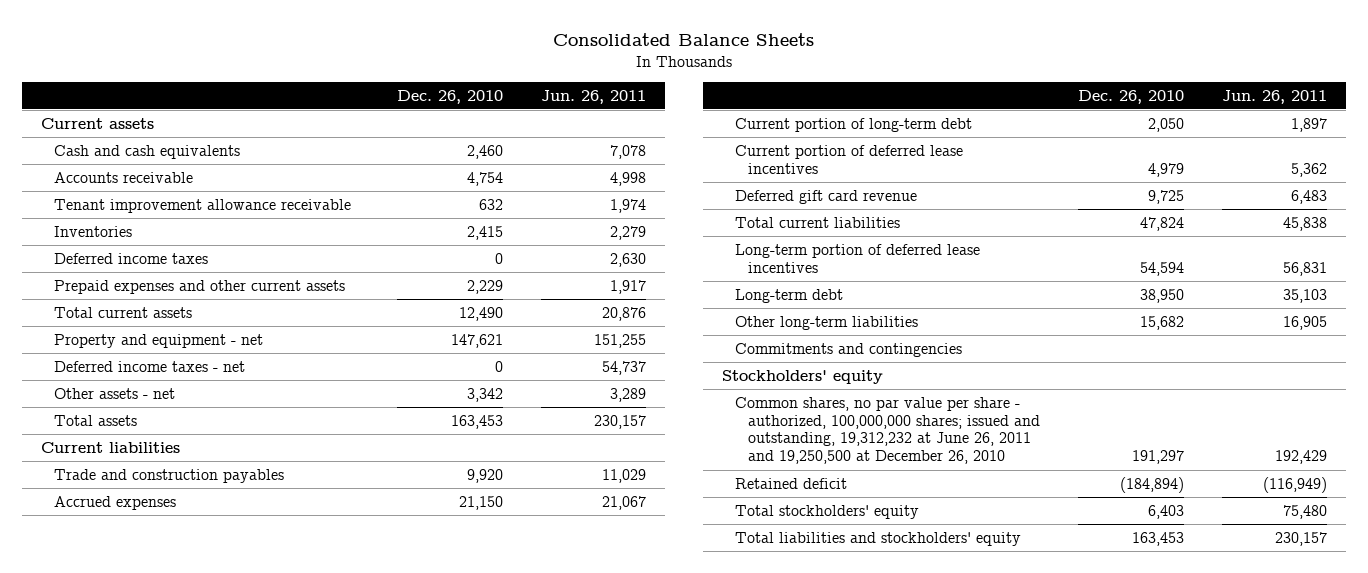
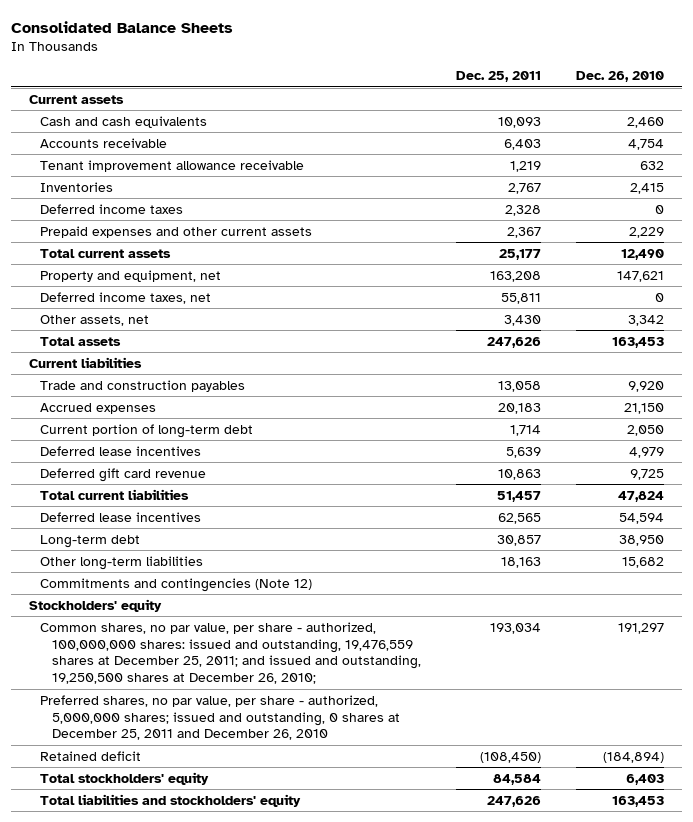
- | Dec. 26, 2010 | Jun. 26, 2011
+ | Dec. 25, 2011 | Dec. 26, 2010
- Property and equipment - net | 147,621 | 151,255
- Deferred income taxes - net | 0 | 54,737
- Other assets - net | 3,342 | 3,289
+ Property and equipment, net | 163,208 | 147,621
+ Deferred income taxes, net | 55,811 | 0
+ Other assets, net | 3,430 | 3,342
- Current portion of deferred lease incentives | 4,979 | 5,362
+ Deferred lease incentives | 5,639 | 4,979
- Long-term portion of deferred lease incentives | 54,594 | 56,831
+ Deferred lease incentives | 62,565 | 54,594
- Commitments and contingencies
+ Commitments and contingencies (Note 12)
- Common shares, no par value per share - authorized, 100,000,000 shares; issued and outstanding, 19,312,232 at June 26, 2011 and 19,250,500 at December 26, 2010 | 191,297 | 192,429
+ Common shares, no par value, per share - authorized, 100,000,000 shares: issued and outstanding, 19,476,559 shares at December 25, 2011; and issued and outstanding, 19,250,500 shares at December 26, 2010; | 193,034 | 191,297
+ Preferred shares, no par value, per share - authorized, 5,000,000 shares; issued and outstanding, 0 shares at December 25, 2011 and December 26, 2010

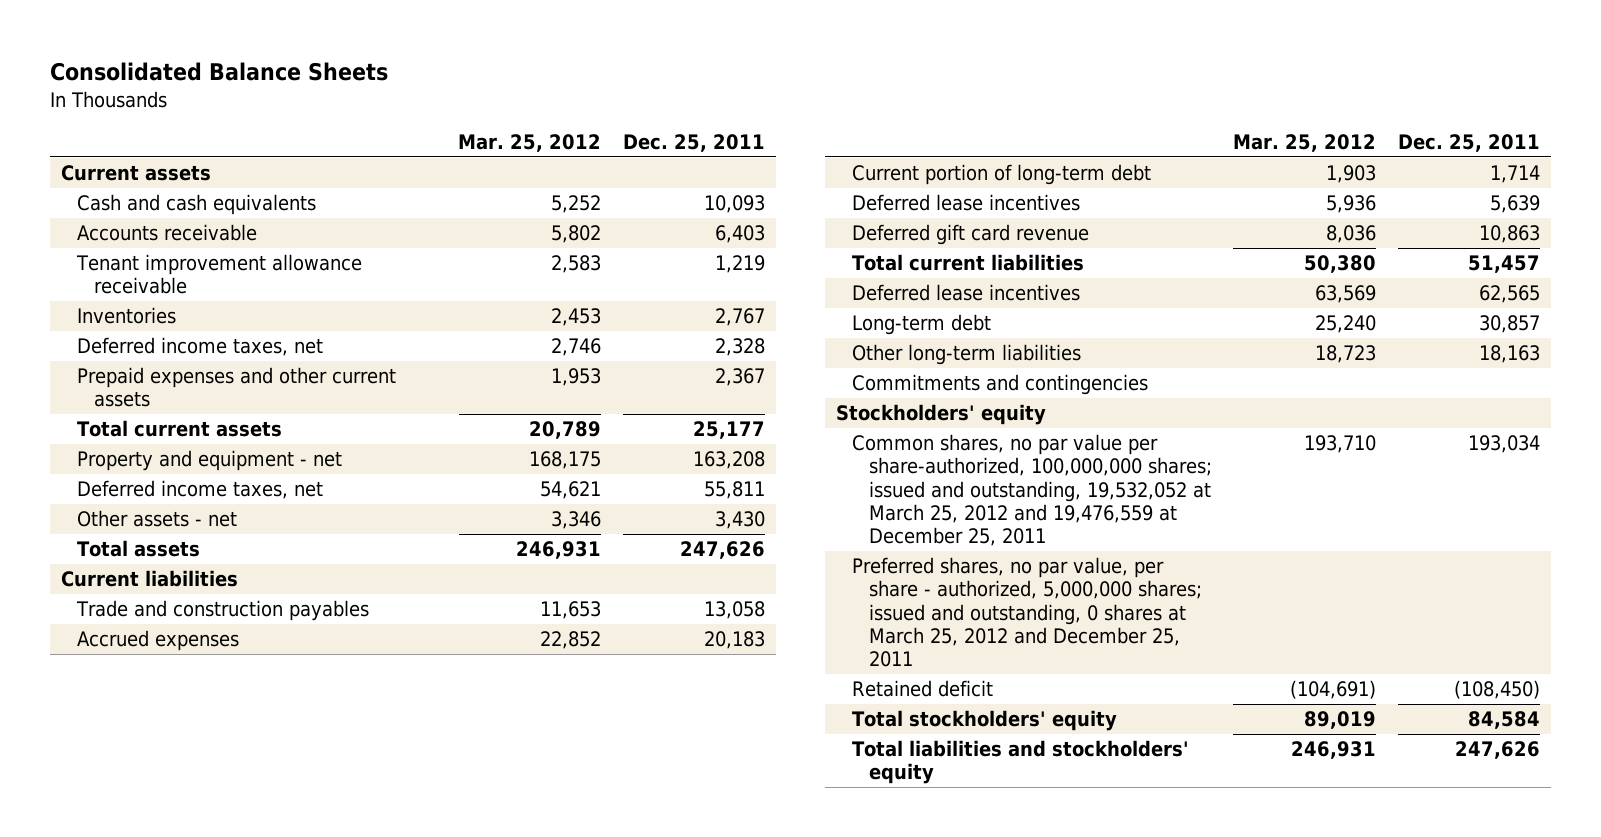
- | Dec. 25, 2011 | Dec. 26, 2010
+ | Mar. 25, 2012 | Dec. 25, 2011
- Deferred income taxes | 2,328 | 0
+ Deferred income taxes, net | 2,746 | 2,328
- Property and equipment, net | 163,208 | 147,621
+ Property and equipment - net | 168,175 | 163,208
- Other assets, net | 3,430 | 3,342
+ Other assets - net | 3,346 | 3,430
- Commitments and contingencies (Note 12)
+ Commitments and contingencies
- Common shares, no par value, per share - authorized, 100,000,000 shares: issued and outstanding, 19,476,559 shares at December 25, 2011; and issued and outstanding, 19,250,500 shares at December 26, 2010; | 193,034 | 191,297
- Preferred shares, no par value, per share - authorized, 5,000,000 shares; issued and outstanding, 0 shares at December 25, 2011 and December 26, 2010
+ Common shares, no par value per share-authorized, 100,000,000 shares; issued and outstanding, 19,532,052 at March 25, 2012 and 19,476,559 at December 25, 2011 | 193,710 | 193,034
+ Preferred shares, no par value, per share - authorized, 5,000,000 shares; issued and outstanding, 0 shares at March 25, 2012 and December 25, 2011

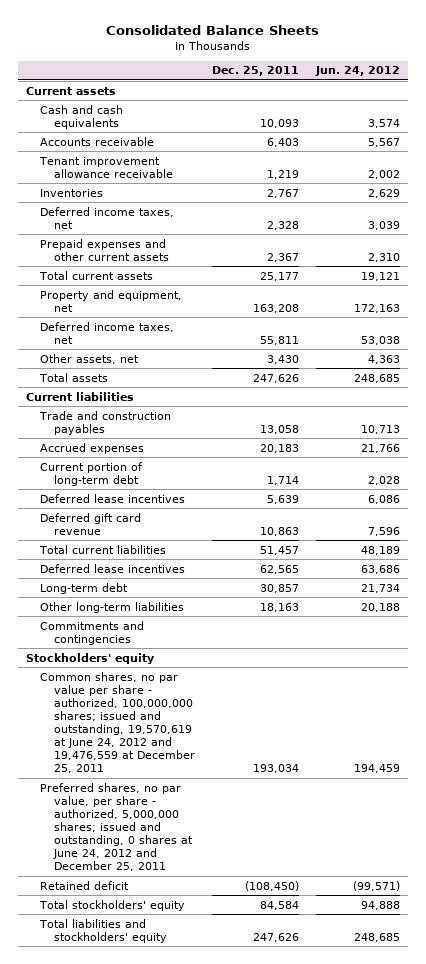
- | Mar. 25, 2012 | Dec. 25, 2011
+ | Dec. 25, 2011 | Jun. 24, 2012
- Property and equipment - net | 168,175 | 163,208
+ Property and equipment, net | 163,208 | 172,163
- Other assets - net | 3,346 | 3,430
+ Other assets, net | 3,430 | 4,363
- Common shares, no par value per share-authorized, 100,000,000 shares; issued and outstanding, 19,532,052 at March 25, 2012 and 19,476,559 at December 25, 2011 | 193,710 | 193,034
- Preferred shares, no par value, per share - authorized, 5,000,000 shares; issued and outstanding, 0 shares at March 25, 2012 and December 25, 2011
+ Common shares, no par value per share - authorized, 100,000,000 shares; issued and outstanding, 19,570,619 at June 24, 2012 and 19,476,559 at December 25, 2011 | 193,034 | 194,459
+ Preferred shares, no par value, per share - authorized, 5,000,000 shares; issued and outstanding, 0 shares at June 24, 2012 and December 25, 2011

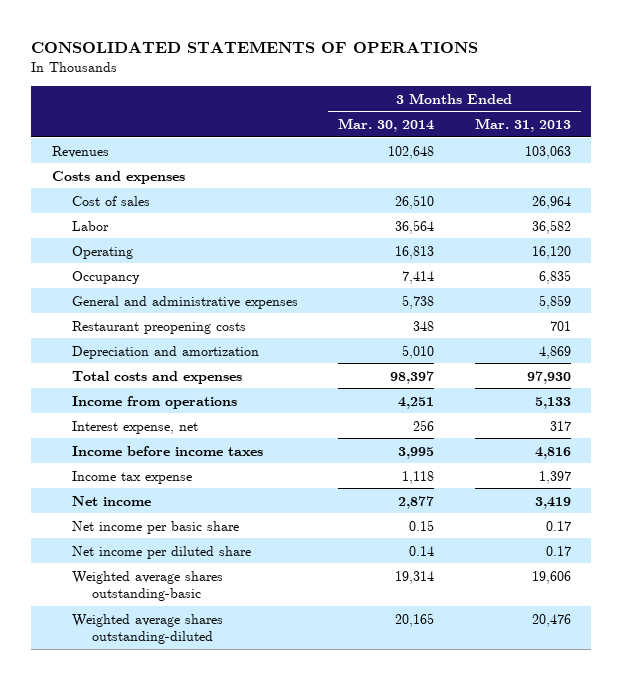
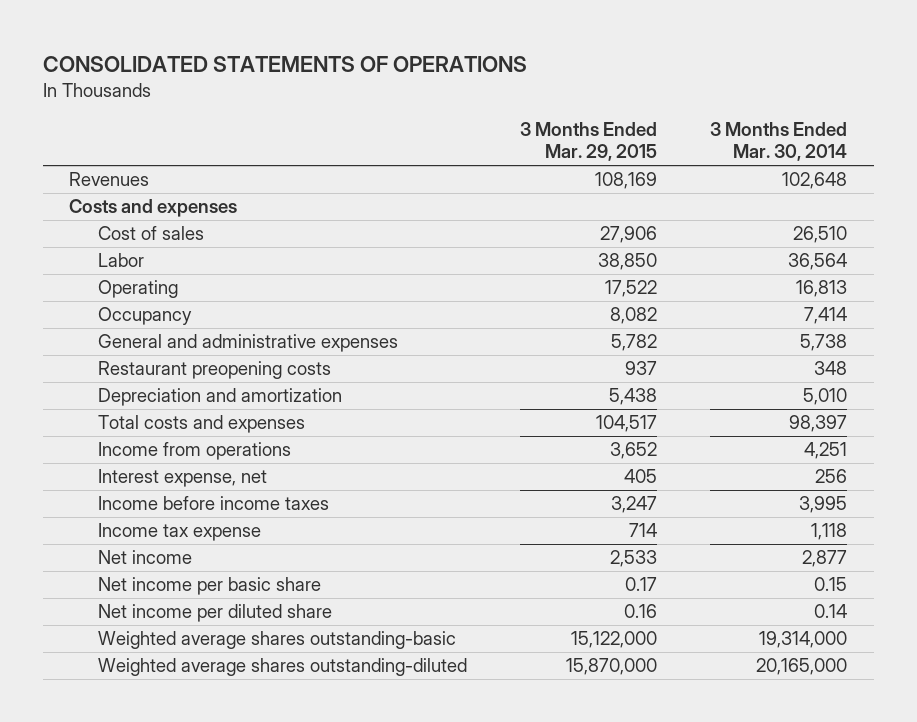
- | 3 Months Ended Mar. 30, 2014 | 3 Months Ended Mar. 31, 2013
+ | 3 Months Ended Mar. 29, 2015 | 3 Months Ended Mar. 30, 2014
- Weighted average shares outstanding-basic | 19,314 | 19,606
- Weighted average shares outstanding-diluted | 20,165 | 20,476
+ Weighted average shares outstanding-basic | 15,122,000 | 19,314,000
+ Weighted average shares outstanding-diluted | 15,870,000 | 20,165,000

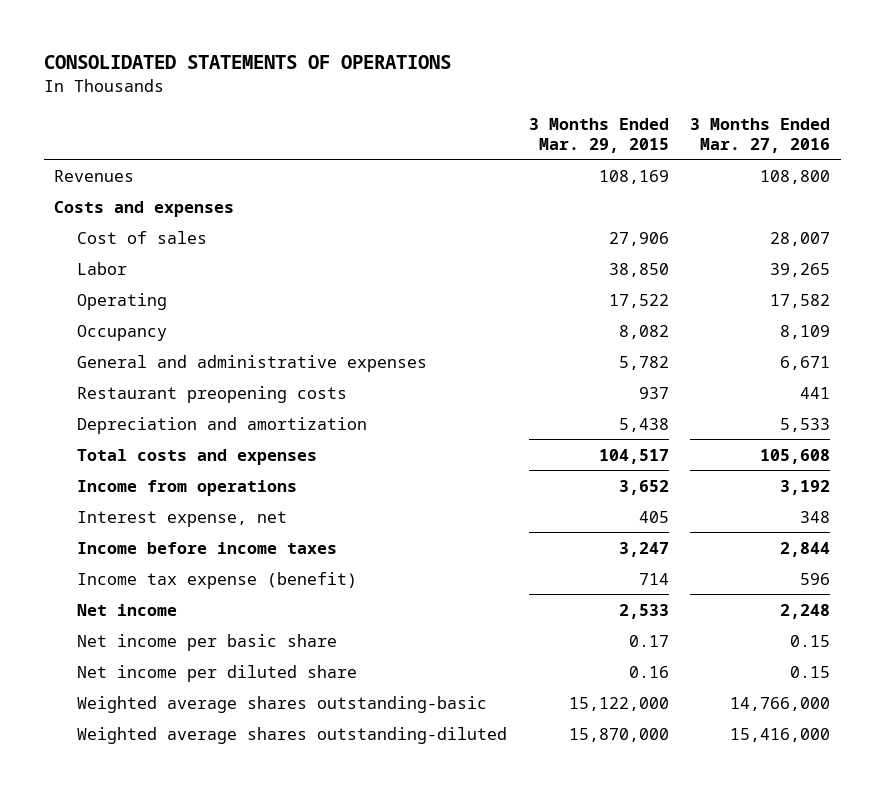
- | 3 Months Ended Mar. 29, 2015 | 3 Months Ended Mar. 30, 2014
+ | 3 Months Ended Mar. 29, 2015 | 3 Months Ended Mar. 27, 2016
- Income tax expense | 714 | 1,118
+ Income tax expense (benefit) | 714 | 596

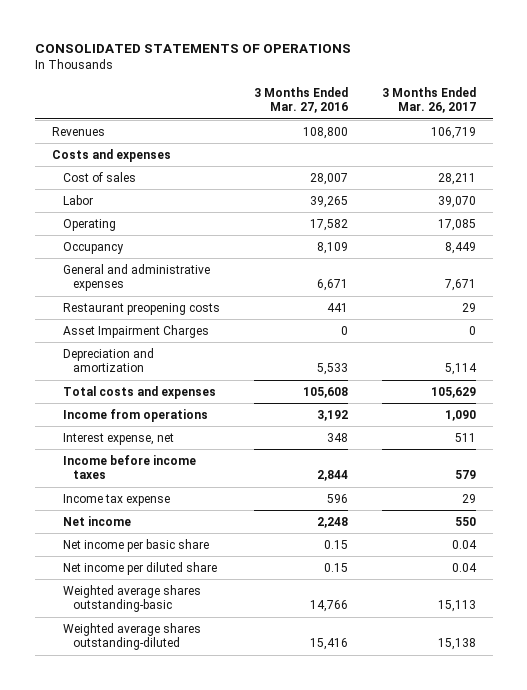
- | 3 Months Ended Mar. 29, 2015 | 3 Months Ended Mar. 27, 2016
+ | 3 Months Ended Mar. 27, 2016 | 3 Months Ended Mar. 26, 2017
+ Asset Impairment Charges | 0 | 0
- Income tax expense (benefit) | 714 | 596
+ Income tax expense | 596 | 29
- Weighted average shares outstanding-basic | 15,122,000 | 14,766,000
- Weighted average shares outstanding-diluted | 15,870,000 | 15,416,000
+ Weighted average shares outstanding-basic | 14,766 | 15,113
+ Weighted average shares outstanding-diluted | 15,416 | 15,138

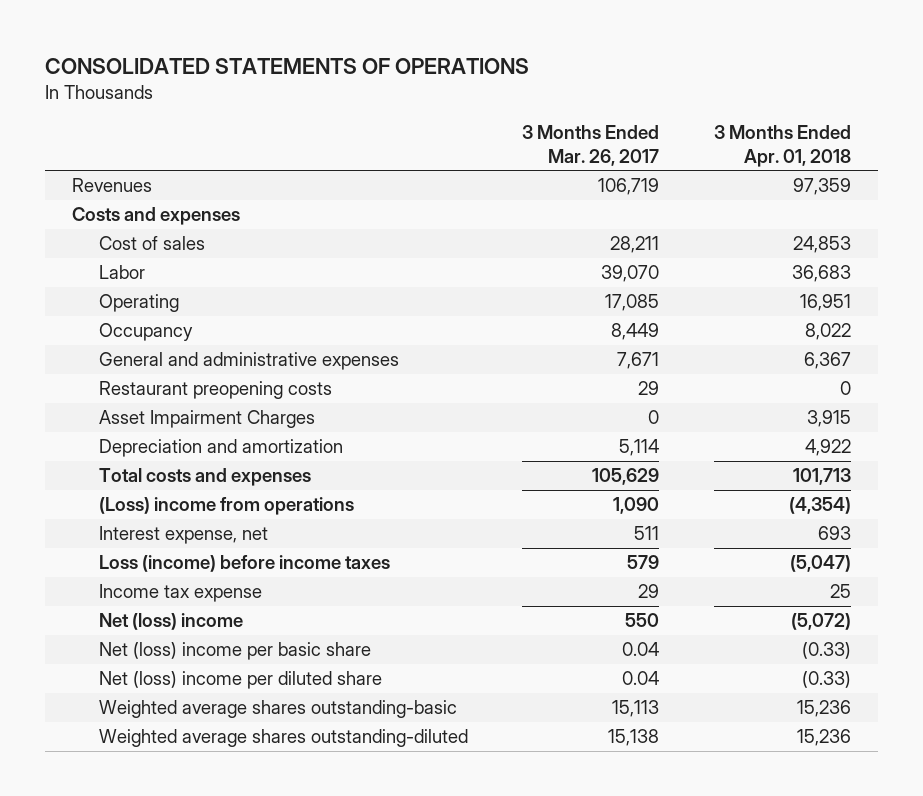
- | 3 Months Ended Mar. 27, 2016 | 3 Months Ended Mar. 26, 2017
+ | 3 Months Ended Mar. 26, 2017 | 3 Months Ended Apr. 01, 2018
- Income from operations | 3,192 | 1,090
+ (Loss) income from operations | 1,090 | (4,354)
- Income before income taxes | 2,844 | 579
+ Loss (income) before income taxes | 579 | (5,047)
- Net income | 2,248 | 550
- Net income per basic share | 0.15 | 0.04
- Net income per diluted share | 0.15 | 0.04
+ Net (loss) income | 550 | (5,072)
+ Net (loss) income per basic share | 0.04 | (0.33)
+ Net (loss) income per diluted share | 0.04 | (0.33)

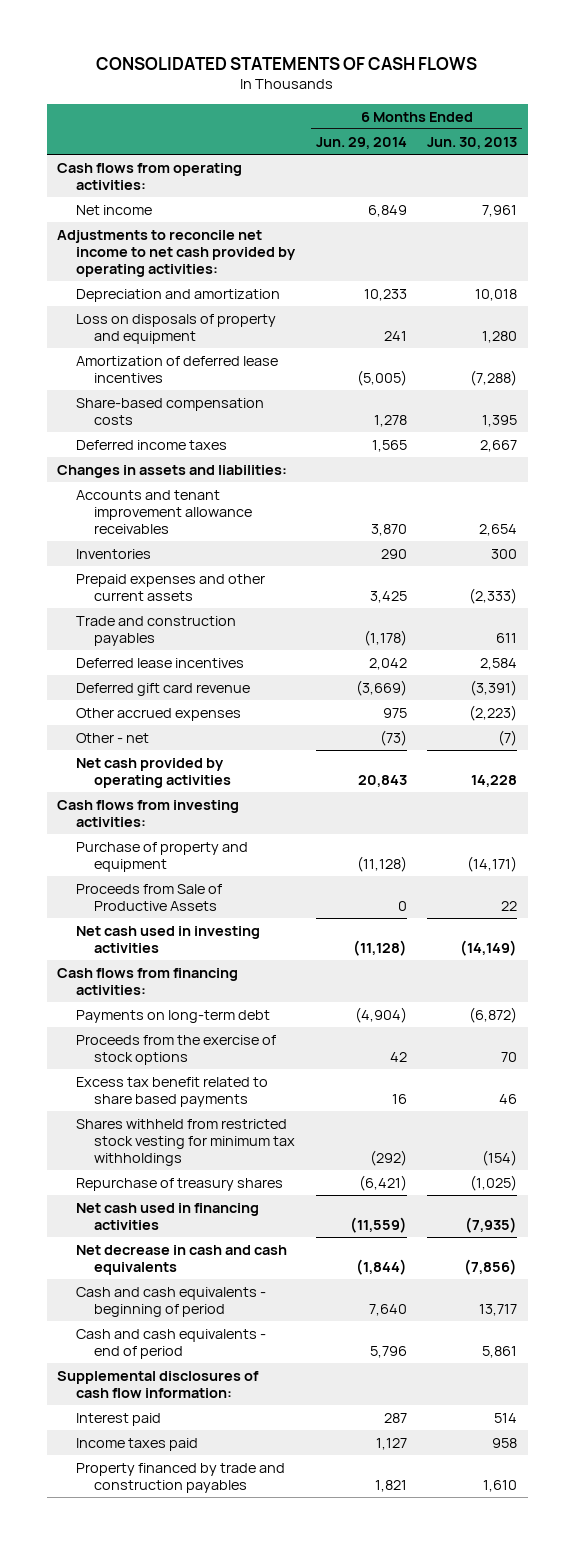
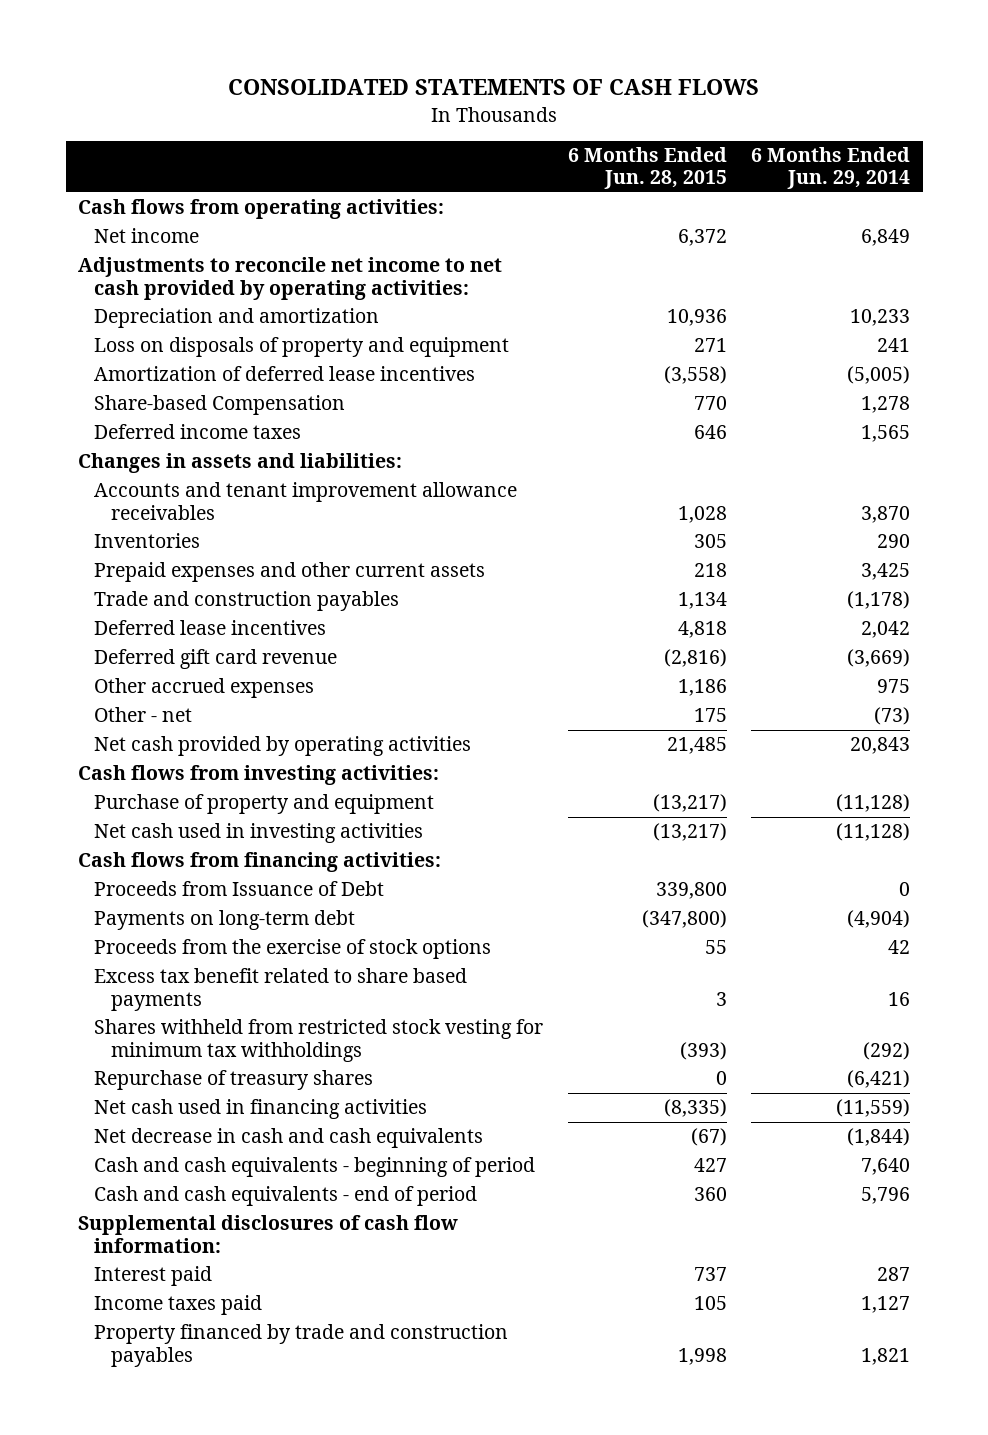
- | 6 Months Ended Jun. 29, 2014 | 6 Months Ended Jun. 30, 2013
+ | 6 Months Ended Jun. 28, 2015 | 6 Months Ended Jun. 29, 2014
- Share-based compensation costs | 1,278 | 1,395
+ Share-based Compensation | 770 | 1,278
- Proceeds from Sale of Productive Assets | 0 | 22
+ Proceeds from Issuance of Debt | 339,800 | 0

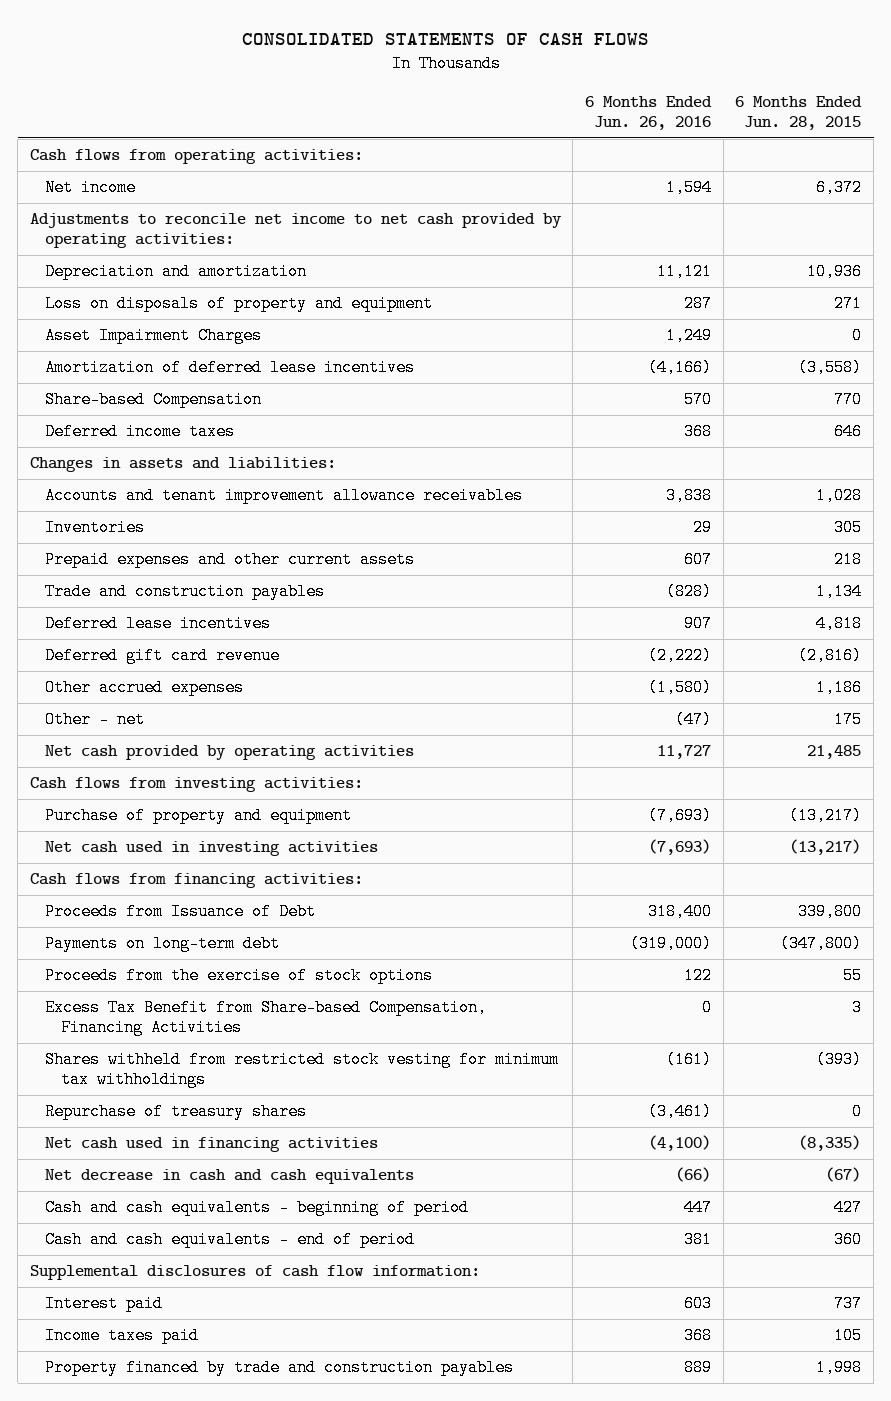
- | 6 Months Ended Jun. 28, 2015 | 6 Months Ended Jun. 29, 2014
+ | 6 Months Ended Jun. 26, 2016 | 6 Months Ended Jun. 28, 2015
+ Asset Impairment Charges | 1,249 | 0
- Excess tax benefit related to share based payments | 3 | 16
+ Excess Tax Benefit from Share-based Compensation, Financing Activities | 0 | 3

